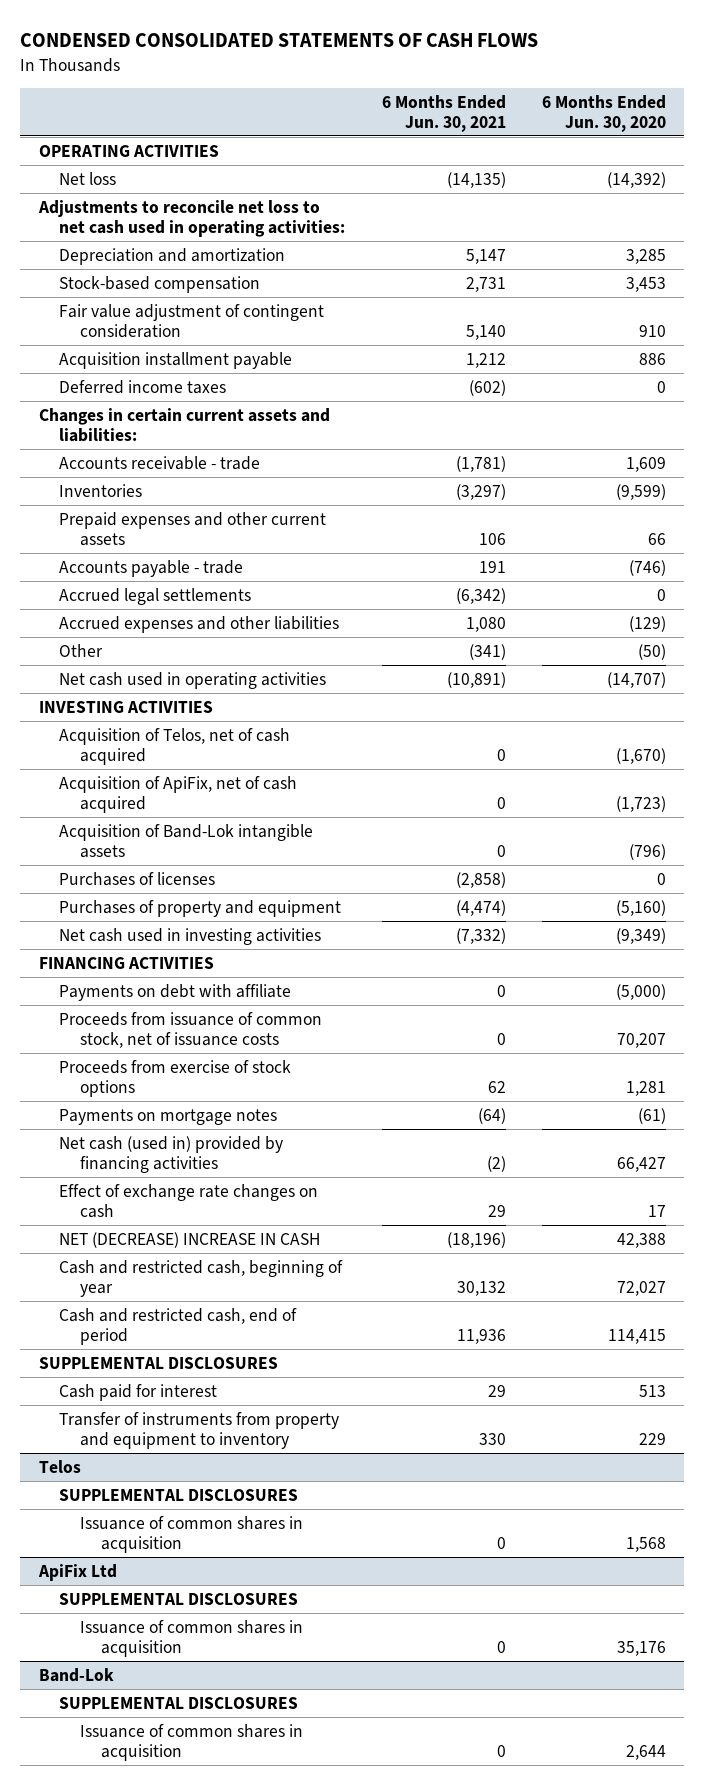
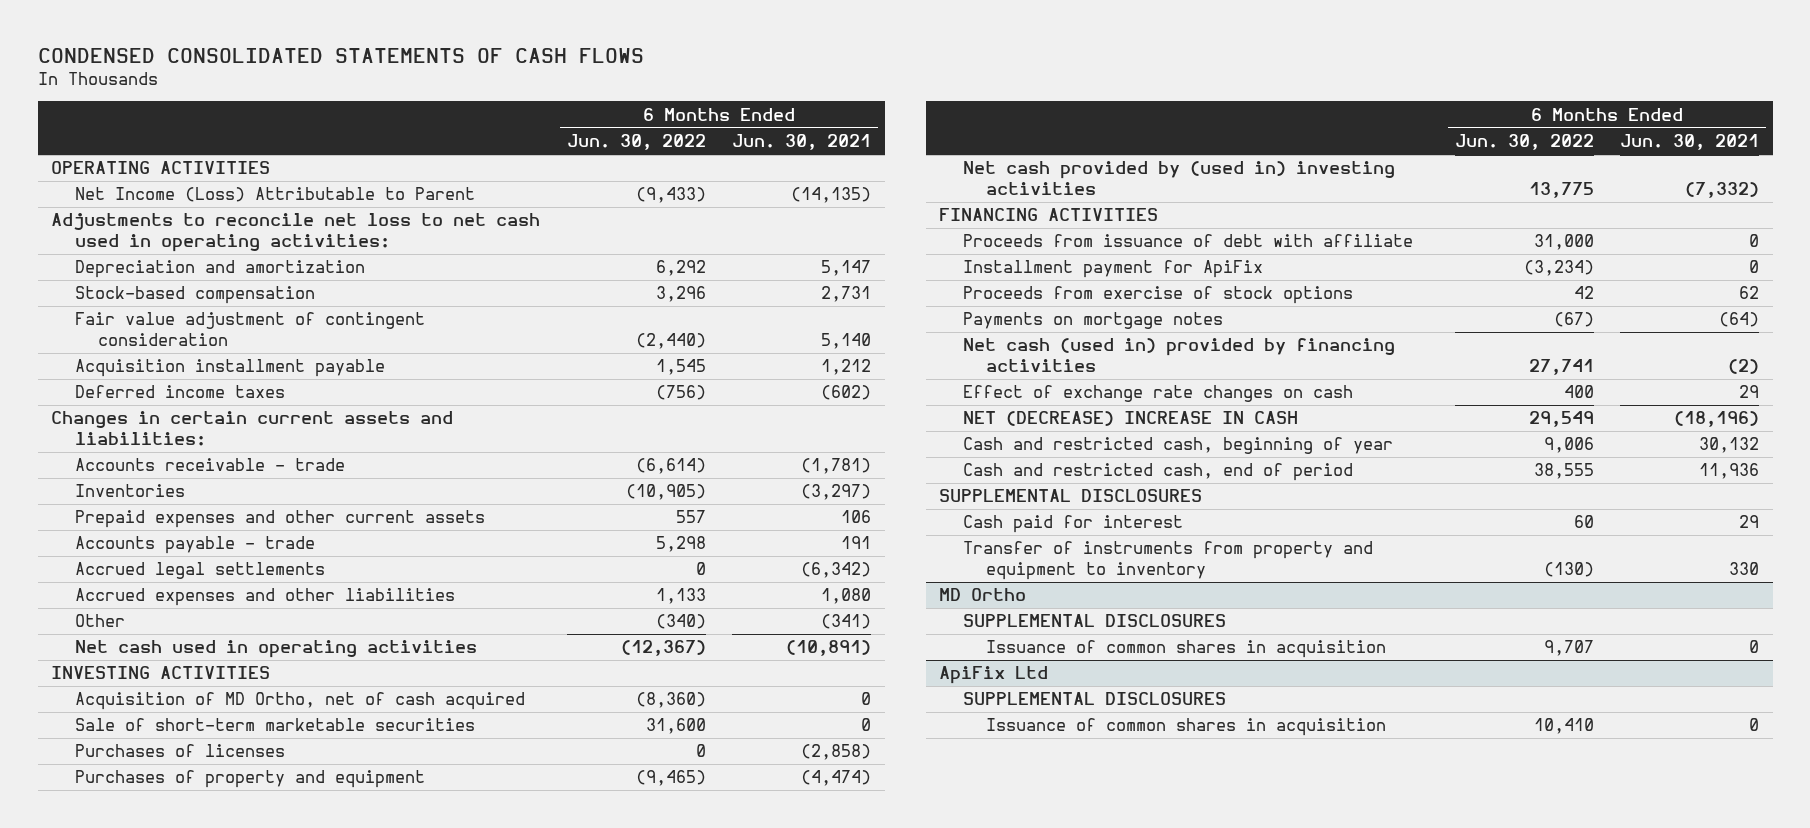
- | 6 Months Ended Jun. 30, 2021 | 6 Months Ended Jun. 30, 2020
+ | 6 Months Ended Jun. 30, 2022 | 6 Months Ended Jun. 30, 2021
- Net loss | (14,135) | (14,392)
+ Net Income (Loss) Attributable to Parent | (9,433) | (14,135)
- Acquisition of Telos, net of cash acquired | 0 | (1,670)
- Acquisition of ApiFix, net of cash acquired | 0 | (1,723)
- Acquisition of Band-Lok intangible assets | 0 | (796)
+ Acquisition of MD Ortho, net of cash acquired | (8,360) | 0
+ Sale of short-term marketable securities | 31,600 | 0
- Net cash used in investing activities | (7,332) | (9,349)
+ Net cash provided by (used in) investing activities | 13,775 | (7,332)
- Payments on debt with affiliate | 0 | (5,000)
- Proceeds from issuance of common stock, net of issuance costs | 0 | 70,207
+ Proceeds from issuance of debt with affiliate | 31,000 | 0
+ Installment payment for ApiFix | (3,234) | 0
- Telos
+ MD Ortho
- Band-Lok
- SUPPLEMENTAL DISCLOSURES
- Issuance of common shares in acquisition | 0 | 2,644

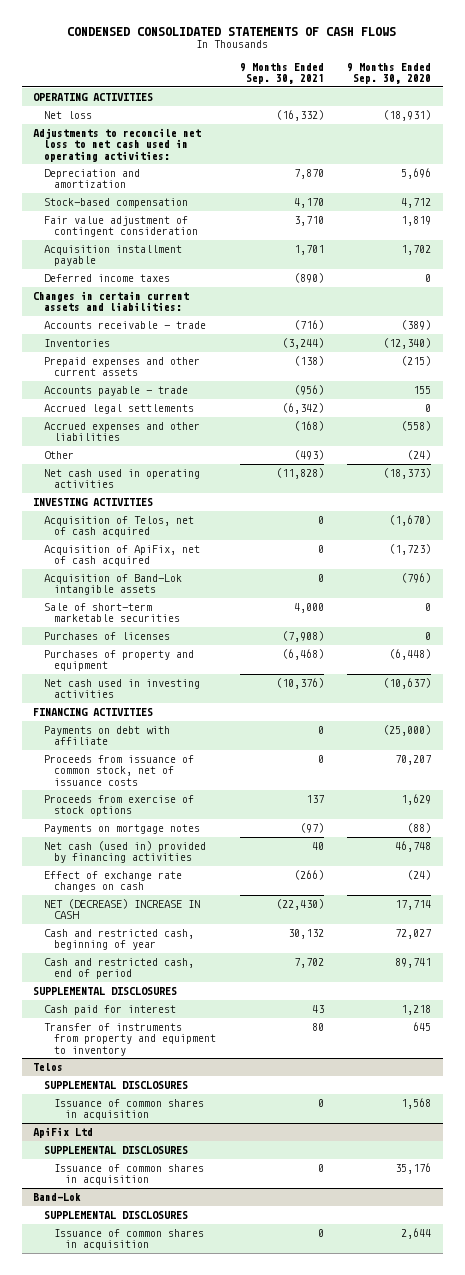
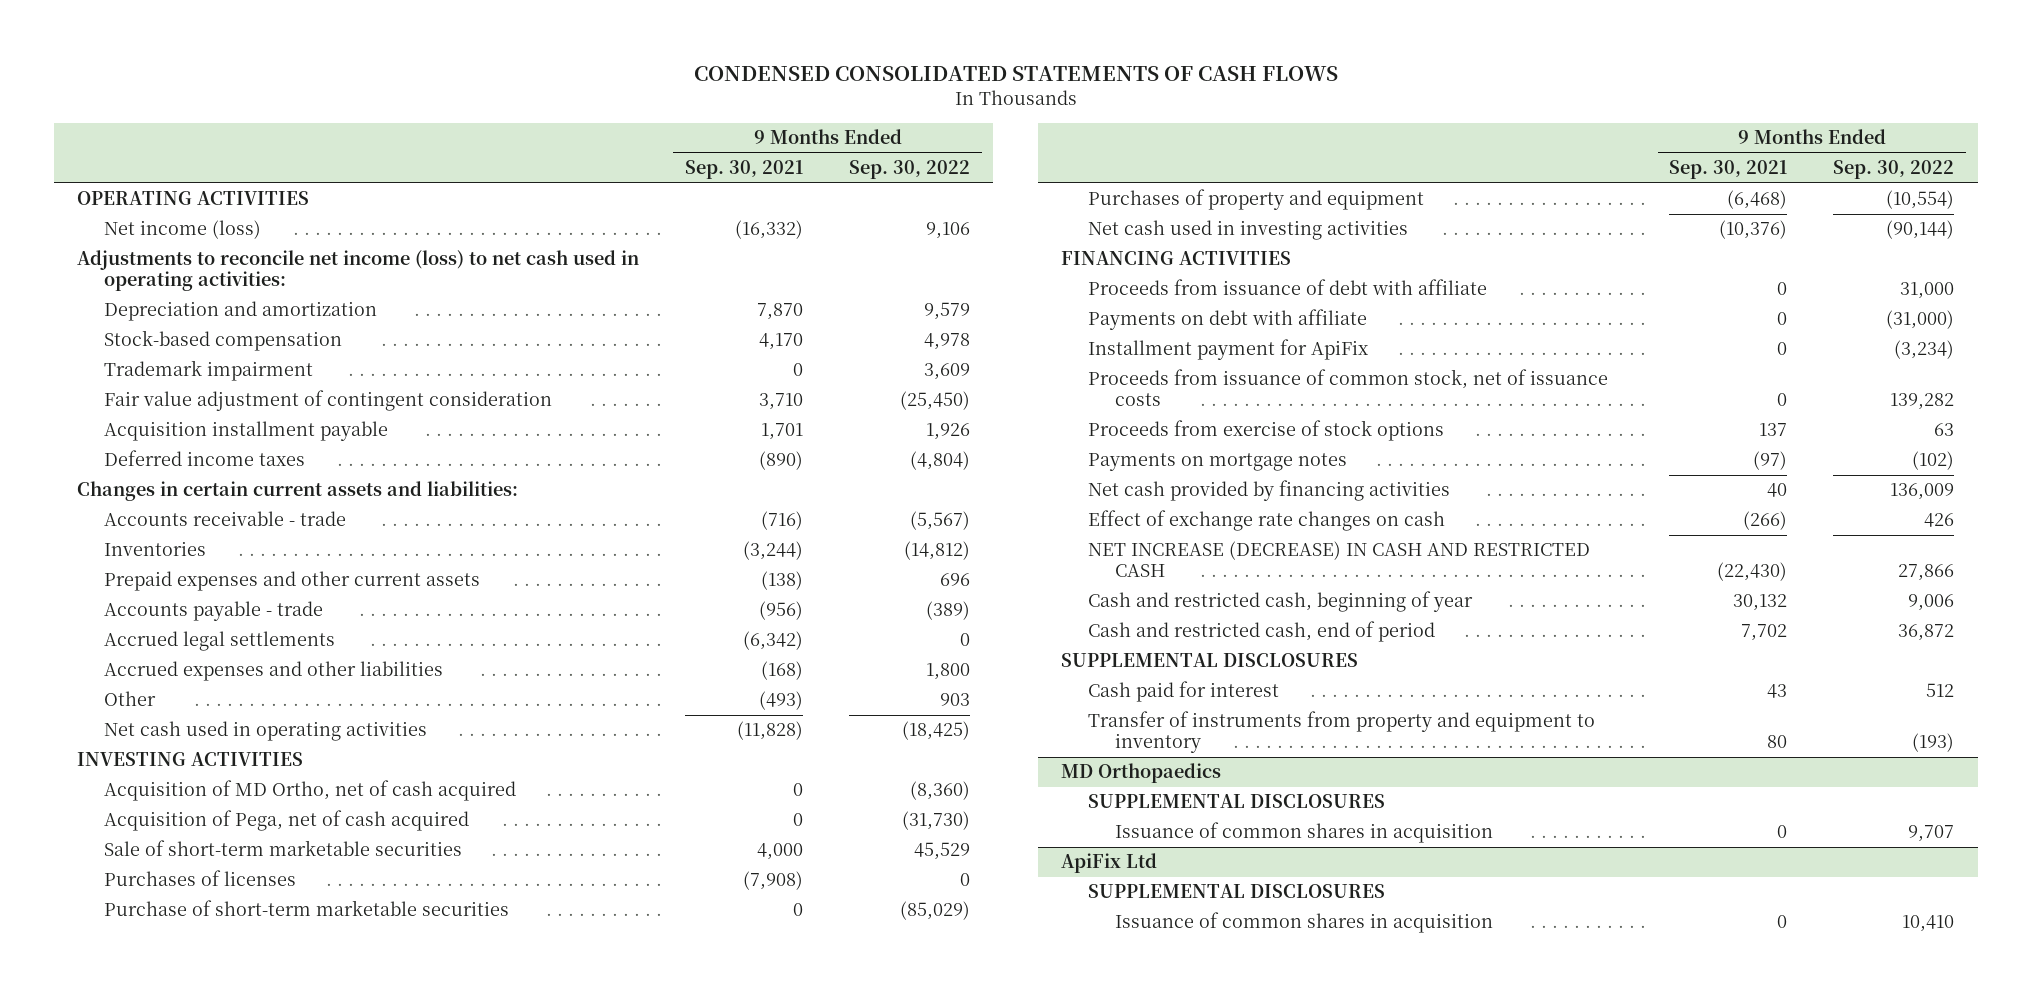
- | 9 Months Ended Sep. 30, 2021 | 9 Months Ended Sep. 30, 2020
+ | 9 Months Ended Sep. 30, 2021 | 9 Months Ended Sep. 30, 2022
- Net loss | (16,332) | (18,931)
- Adjustments to reconcile net loss to net cash used in operating activities:
+ Net income (loss) | (16,332) | 9,106
+ Adjustments to reconcile net income (loss) to net cash used in operating activities:
+ Trademark impairment | 0 | 3,609
- Acquisition of Telos, net of cash acquired | 0 | (1,670)
- Acquisition of ApiFix, net of cash acquired | 0 | (1,723)
- Acquisition of Band-Lok intangible assets | 0 | (796)
+ Acquisition of MD Ortho, net of cash acquired | 0 | (8,360)
+ Acquisition of Pega, net of cash acquired | 0 | (31,730)
+ Purchase of short-term marketable securities | 0 | (85,029)
+ Proceeds from issuance of debt with affiliate | 0 | 31,000
+ Installment payment for ApiFix | 0 | (3,234)
- Net cash (used in) provided by financing activities | 40 | 46,748
+ Net cash provided by financing activities | 40 | 136,009
- NET (DECREASE) INCREASE IN CASH | (22,430) | 17,714
+ NET INCREASE (DECREASE) IN CASH AND RESTRICTED CASH | (22,430) | 27,866
- Telos
+ MD Orthopaedics
- Band-Lok
- SUPPLEMENTAL DISCLOSURES
- Issuance of common shares in acquisition | 0 | 2,644

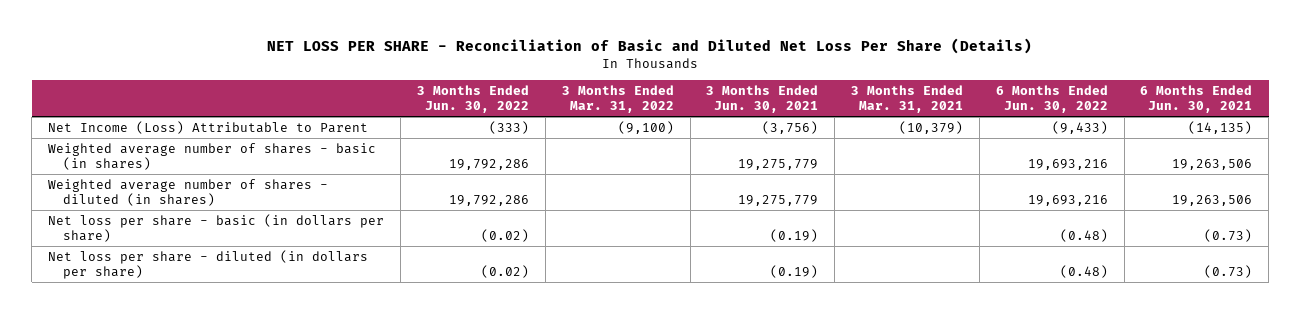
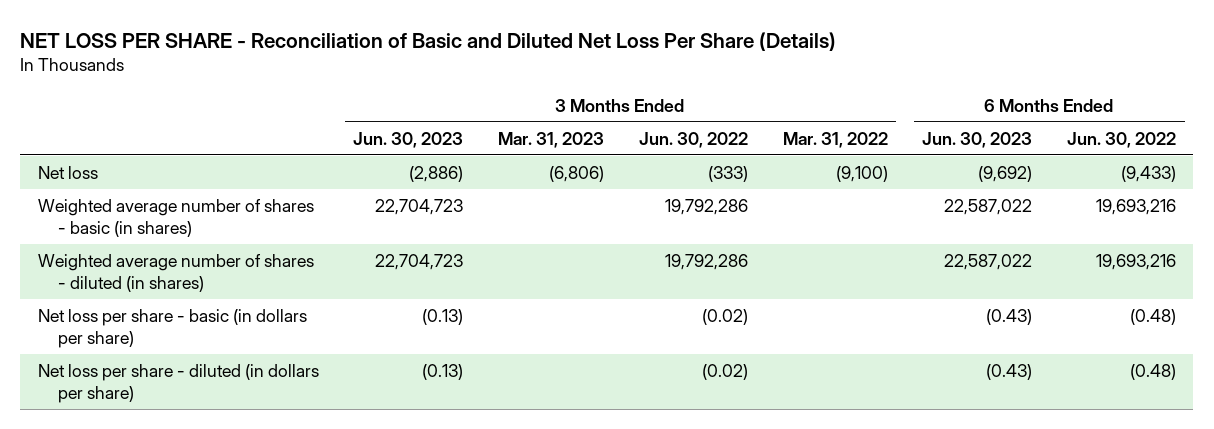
- | 3 Months Ended Jun. 30, 2022 | 3 Months Ended Mar. 31, 2022 | 3 Months Ended Jun. 30, 2021 | 3 Months Ended Mar. 31, 2021 | 6 Months Ended Jun. 30, 2022 | 6 Months Ended Jun. 30, 2021
+ | 3 Months Ended Jun. 30, 2023 | 3 Months Ended Mar. 31, 2023 | 3 Months Ended Jun. 30, 2022 | 3 Months Ended Mar. 31, 2022 | 6 Months Ended Jun. 30, 2023 | 6 Months Ended Jun. 30, 2022
- Net Income (Loss) Attributable to Parent | (333) | (9,100) | (3,756) | (10,379) | (9,433) | (14,135)
+ Net loss | (2,886) | (6,806) | (333) | (9,100) | (9,692) | (9,433)

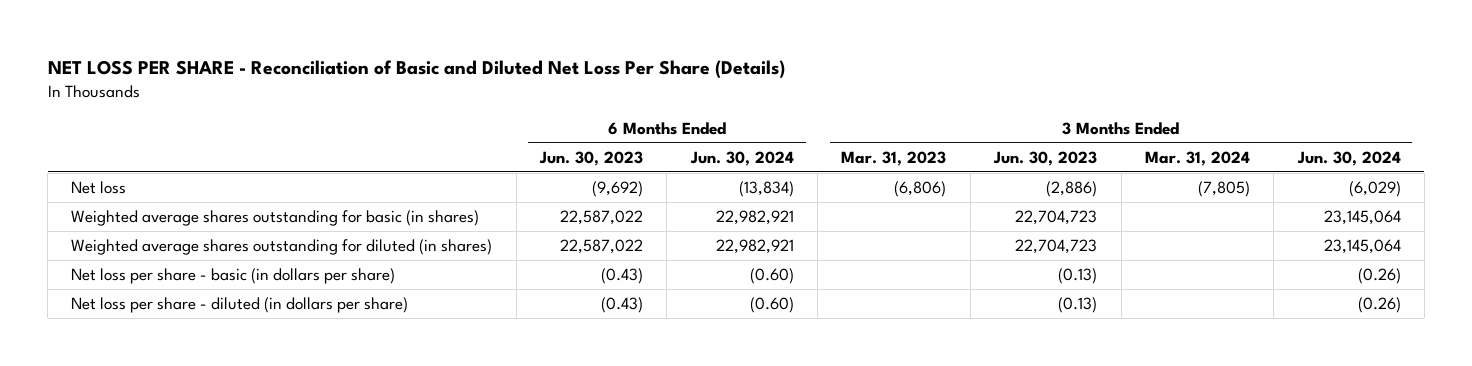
- | 3 Months Ended Jun. 30, 2023 | 3 Months Ended Mar. 31, 2023 | 3 Months Ended Jun. 30, 2022 | 3 Months Ended Mar. 31, 2022 | 6 Months Ended Jun. 30, 2023 | 6 Months Ended Jun. 30, 2022
+ | 6 Months Ended Jun. 30, 2023 | 6 Months Ended Jun. 30, 2024 | 3 Months Ended Mar. 31, 2023 | 3 Months Ended Jun. 30, 2023 | 3 Months Ended Mar. 31, 2024 | 3 Months Ended Jun. 30, 2024
- Weighted average number of shares - basic (in shares) | 22,704,723 | | 19,792,286 | | 22,587,022 | 19,693,216
- Weighted average number of shares - diluted (in shares) | 22,704,723 | | 19,792,286 | | 22,587,022 | 19,693,216
+ Weighted average shares outstanding for basic (in shares) | 22,587,022 | 22,982,921 | | 22,704,723 | | 23,145,064
+ Weighted average shares outstanding for diluted (in shares) | 22,587,022 | 22,982,921 | | 22,704,723 | | 23,145,064

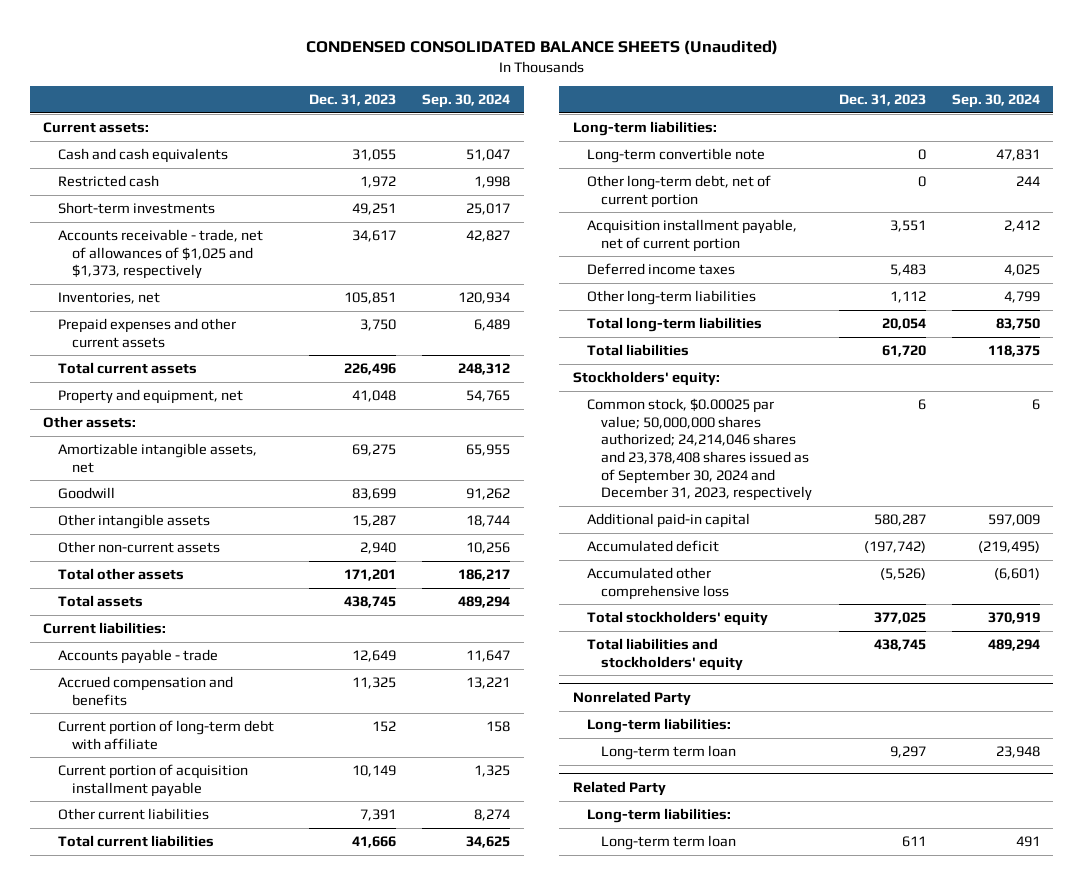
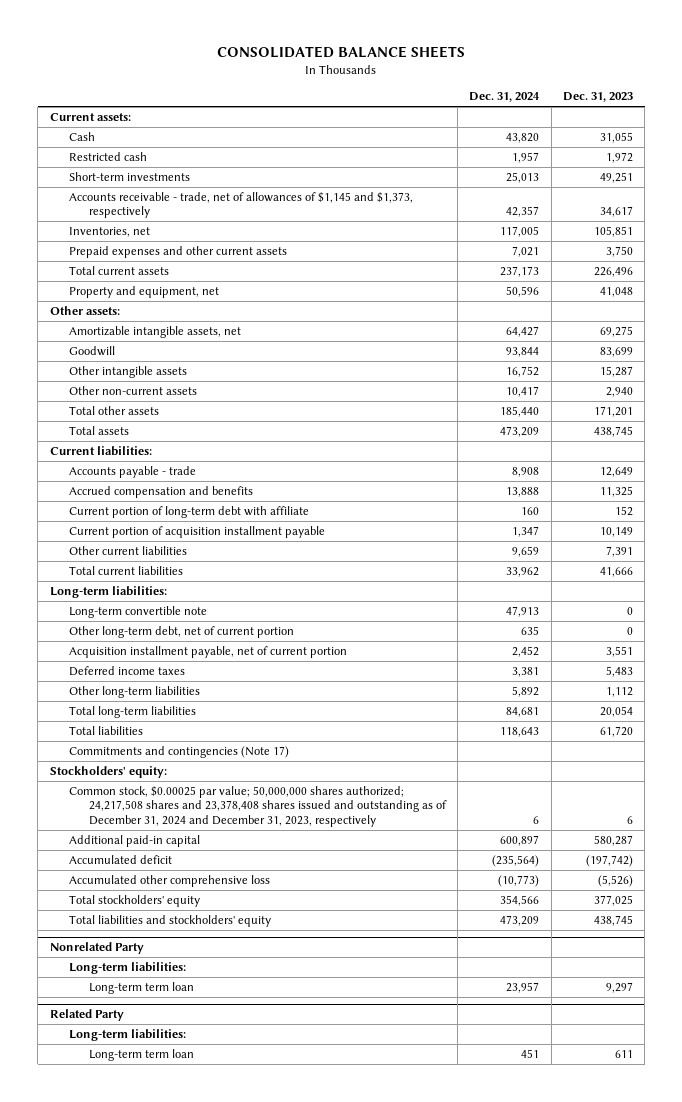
- CONDENSED CONSOLIDATED BALANCE SHEETS (Unaudited)
+ CONSOLIDATED BALANCE SHEETS
- | Dec. 31, 2023 | Sep. 30, 2024
+ | Dec. 31, 2024 | Dec. 31, 2023
- Cash and cash equivalents | 31,055 | 51,047
+ Cash | 43,820 | 31,055
- Accounts receivable - trade, net of allowances of $1,025 and $1,373, respectively | 34,617 | 42,827
+ Accounts receivable - trade, net of allowances of $1,145 and $1,373, respectively | 42,357 | 34,617
+ Commitments and contingencies (Note 17)
- Common stock, $0.00025 par value; 50,000,000 shares authorized; 24,214,046 shares and 23,378,408 shares issued as of September 30, 2024 and December 31, 2023, respectively | 6 | 6
+ Common stock, $0.00025 par value; 50,000,000 shares authorized; 24,217,508 shares and 23,378,408 shares issued and outstanding as of December 31, 2024 and December 31, 2023, respectively | 6 | 6

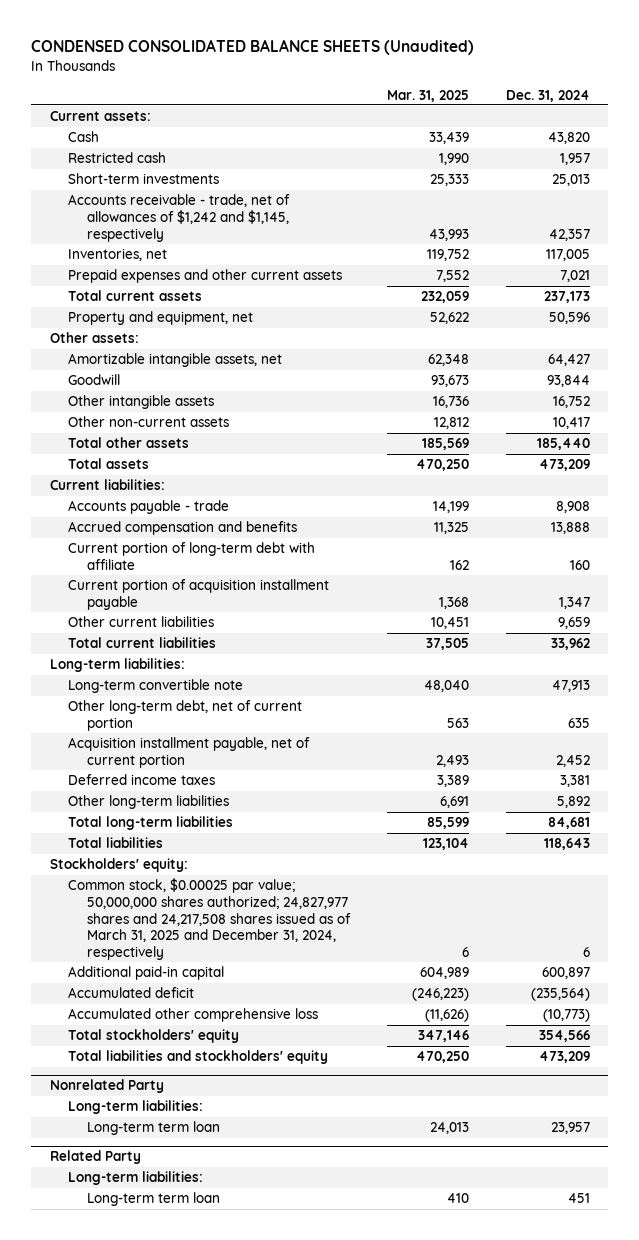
- CONSOLIDATED BALANCE SHEETS
+ CONDENSED CONSOLIDATED BALANCE SHEETS (Unaudited)
- | Dec. 31, 2024 | Dec. 31, 2023
+ | Mar. 31, 2025 | Dec. 31, 2024
- Accounts receivable - trade, net of allowances of $1,145 and $1,373, respectively | 42,357 | 34,617
+ Accounts receivable - trade, net of allowances of $1,242 and $1,145, respectively | 43,993 | 42,357
- Commitments and contingencies (Note 17)
- Common stock, $0.00025 par value; 50,000,000 shares authorized; 24,217,508 shares and 23,378,408 shares issued and outstanding as of December 31, 2024 and December 31, 2023, respectively | 6 | 6
+ Common stock, $0.00025 par value; 50,000,000 shares authorized; 24,827,977 shares and 24,217,508 shares issued as of March 31, 2025 and December 31, 2024, respectively | 6 | 6

